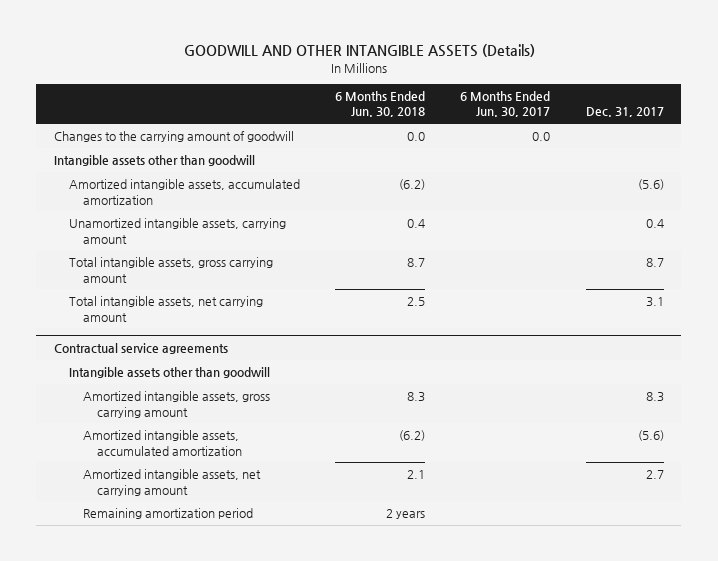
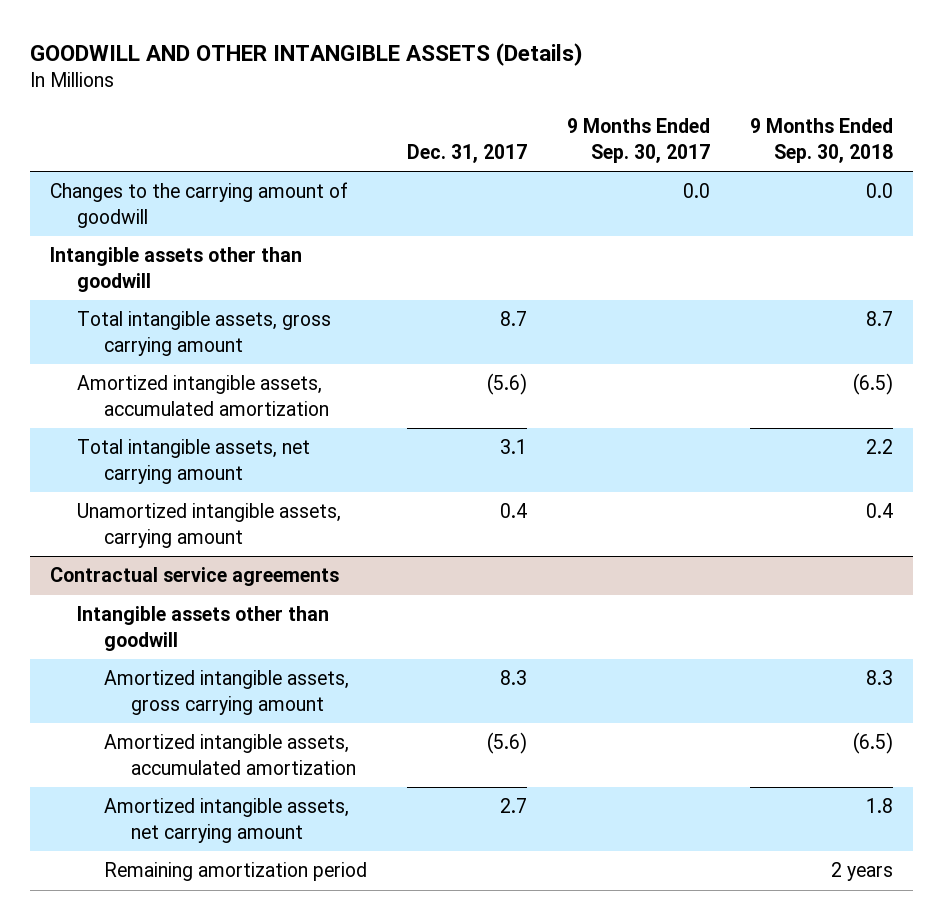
- | 6 Months Ended Jun. 30, 2018 | 6 Months Ended Jun. 30, 2017 | Dec. 31, 2017
+ | Dec. 31, 2017 | 9 Months Ended Sep. 30, 2017 | 9 Months Ended Sep. 30, 2018
moved down: Amortized intangible assets, accumulated amortization | (5.6) | | (6.5)
moved down: Unamortized intangible assets, carrying amount | 0.4 | | 0.4

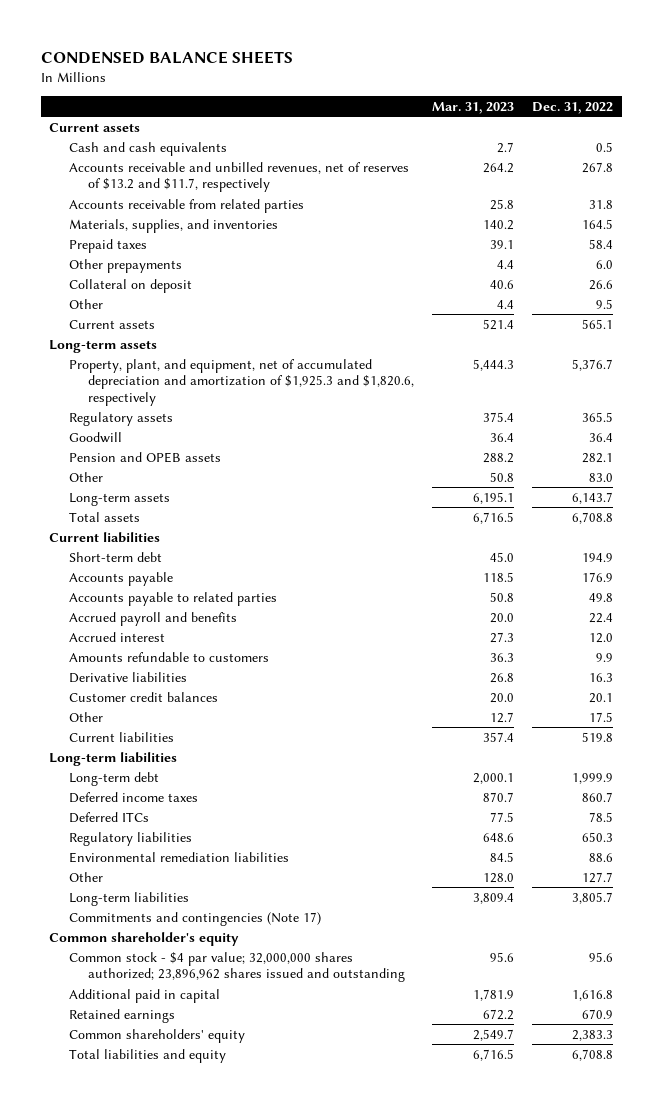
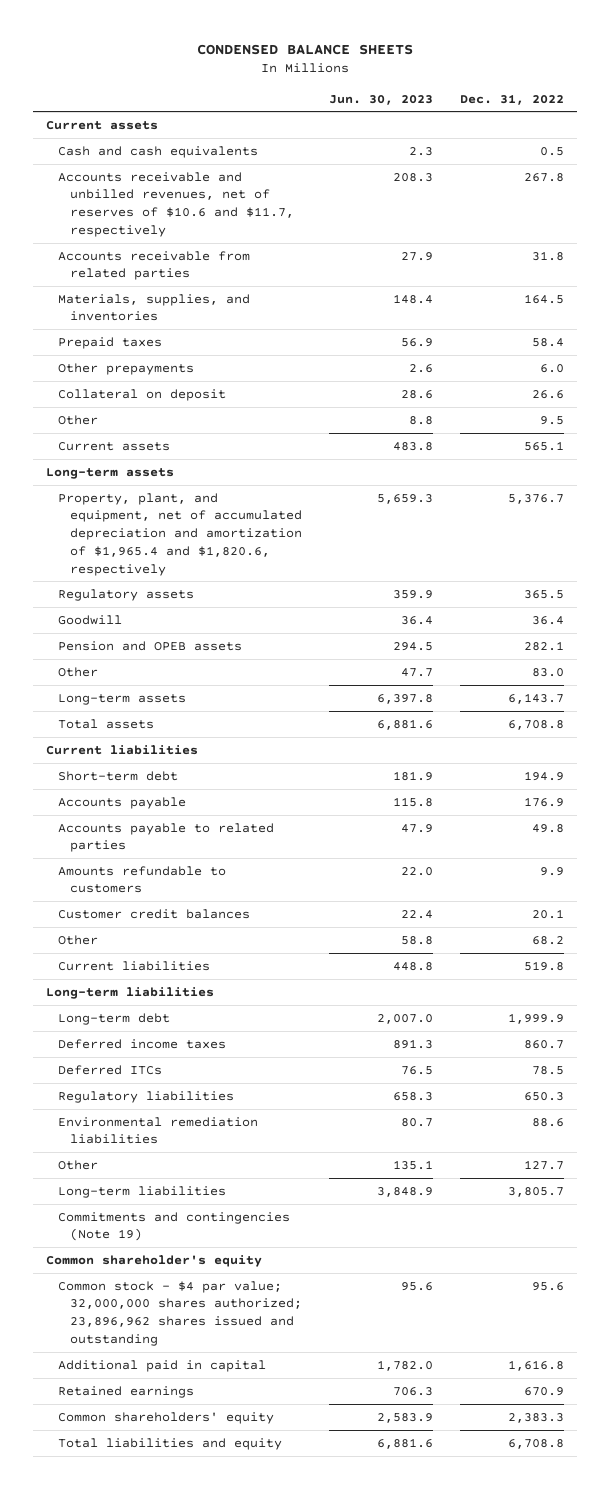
- | Mar. 31, 2023 | Dec. 31, 2022
+ | Jun. 30, 2023 | Dec. 31, 2022
- Accounts receivable and unbilled revenues, net of reserves of $13.2 and $11.7, respectively | 264.2 | 267.8
+ Accounts receivable and unbilled revenues, net of reserves of $10.6 and $11.7, respectively | 208.3 | 267.8
- Property, plant, and equipment, net of accumulated depreciation and amortization of $1,925.3 and $1,820.6, respectively | 5,444.3 | 5,376.7
+ Property, plant, and equipment, net of accumulated depreciation and amortization of $1,965.4 and $1,820.6, respectively | 5,659.3 | 5,376.7
- Accrued payroll and benefits | 20.0 | 22.4
- Accrued interest | 27.3 | 12.0
- Derivative liabilities | 26.8 | 16.3
- Other | 12.7 | 17.5
+ Other | 58.8 | 68.2
- Commitments and contingencies (Note 17)
+ Commitments and contingencies (Note 19)

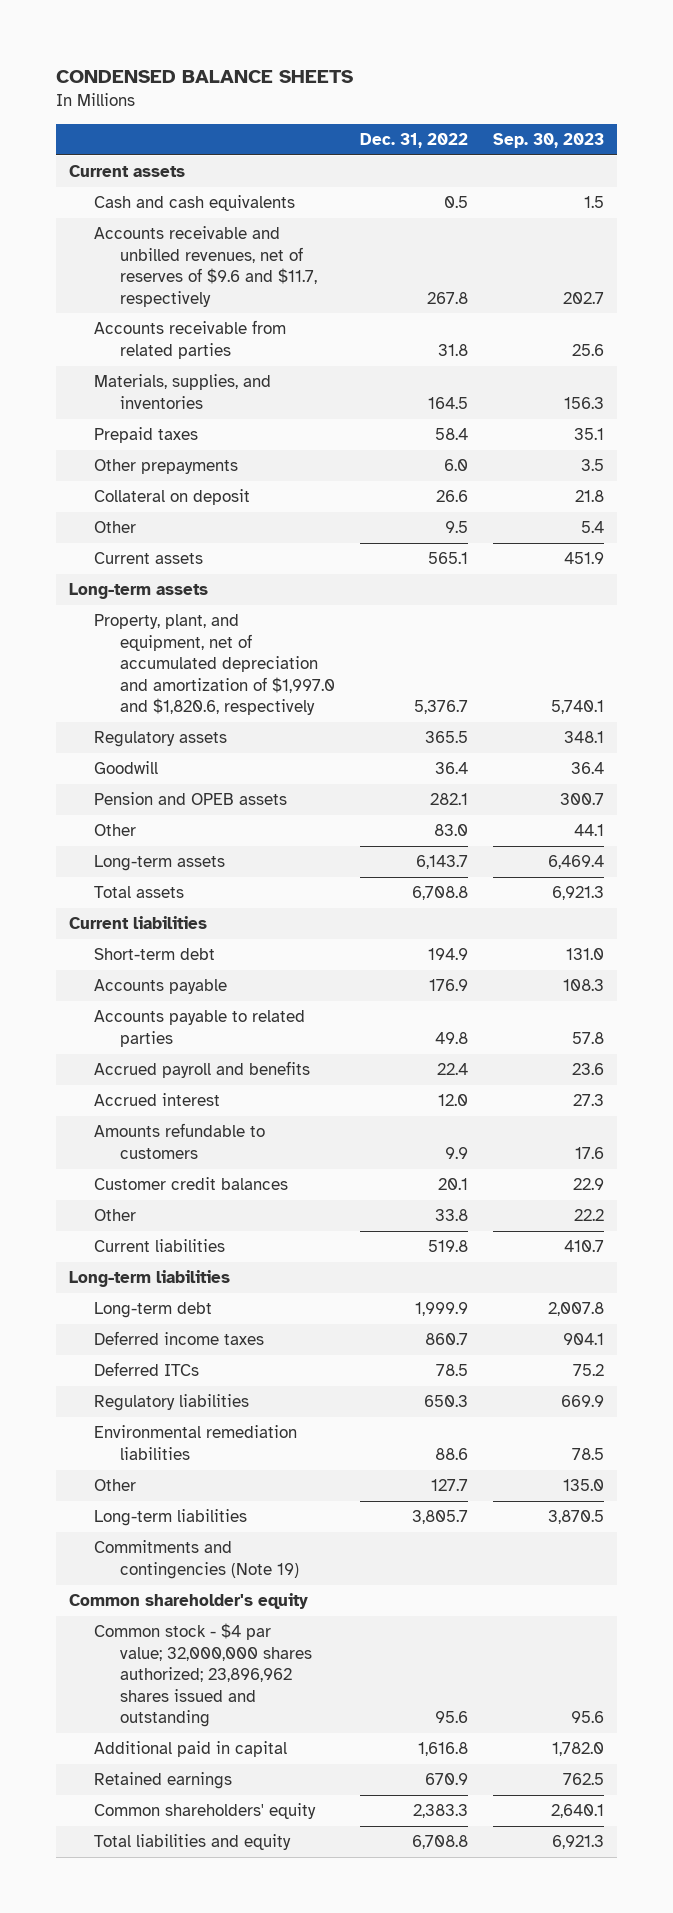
- | Jun. 30, 2023 | Dec. 31, 2022
+ | Dec. 31, 2022 | Sep. 30, 2023
- Accounts receivable and unbilled revenues, net of reserves of $10.6 and $11.7, respectively | 208.3 | 267.8
+ Accounts receivable and unbilled revenues, net of reserves of $9.6 and $11.7, respectively | 267.8 | 202.7
- Property, plant, and equipment, net of accumulated depreciation and amortization of $1,965.4 and $1,820.6, respectively | 5,659.3 | 5,376.7
+ Property, plant, and equipment, net of accumulated depreciation and amortization of $1,997.0 and $1,820.6, respectively | 5,376.7 | 5,740.1
+ Accrued payroll and benefits | 22.4 | 23.6
+ Accrued interest | 12.0 | 27.3
- Other | 58.8 | 68.2
+ Other | 33.8 | 22.2

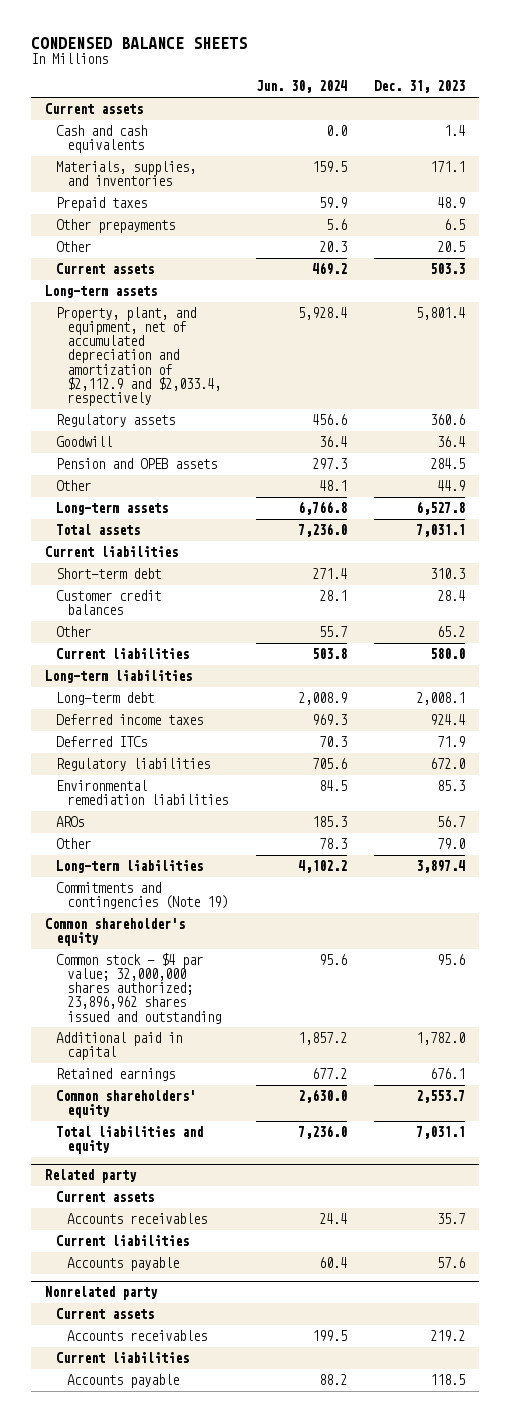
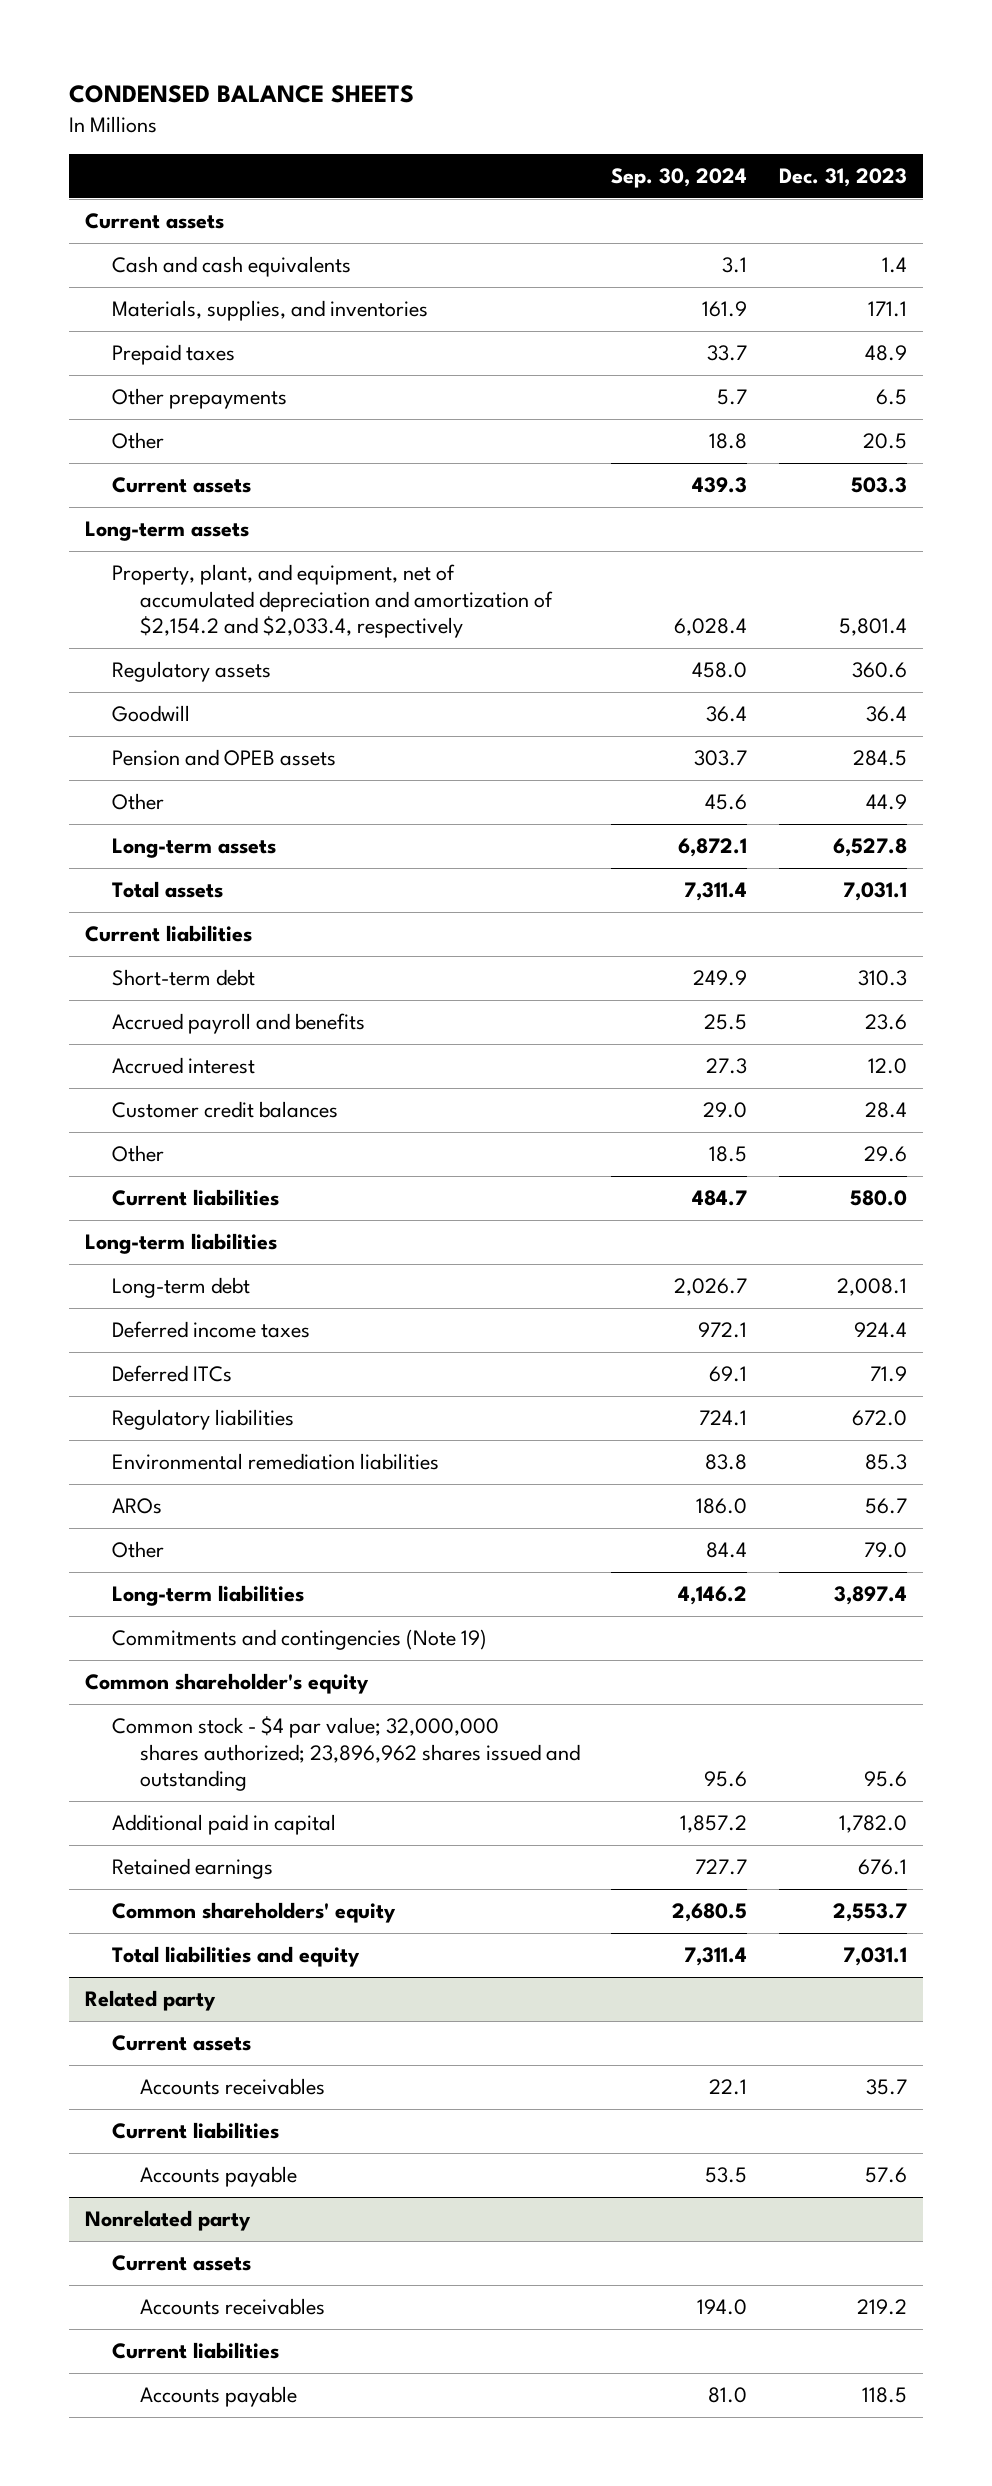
- | Jun. 30, 2024 | Dec. 31, 2023
+ | Sep. 30, 2024 | Dec. 31, 2023
- Property, plant, and equipment, net of accumulated depreciation and amortization of $2,112.9 and $2,033.4, respectively | 5,928.4 | 5,801.4
+ Property, plant, and equipment, net of accumulated depreciation and amortization of $2,154.2 and $2,033.4, respectively | 6,028.4 | 5,801.4
+ Accrued payroll and benefits | 25.5 | 23.6
+ Accrued interest | 27.3 | 12.0
- Other | 55.7 | 65.2
+ Other | 18.5 | 29.6

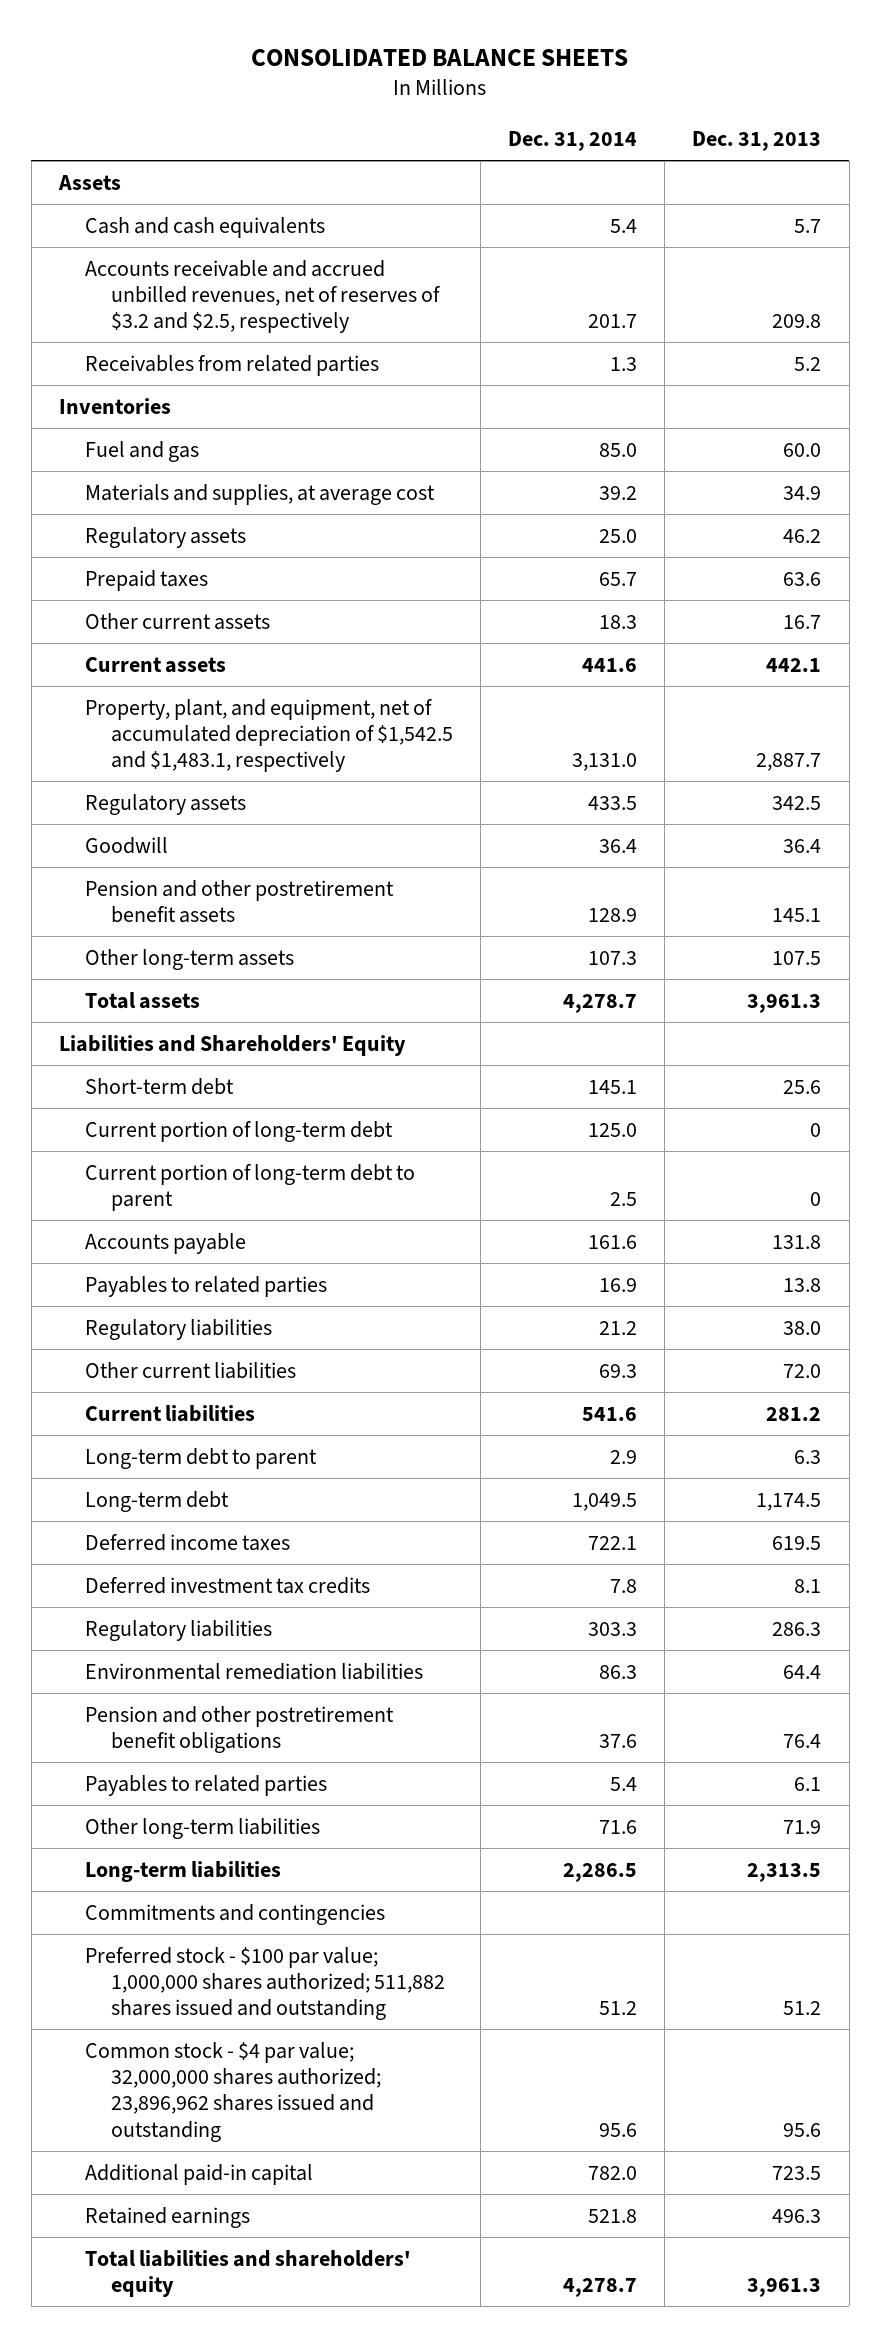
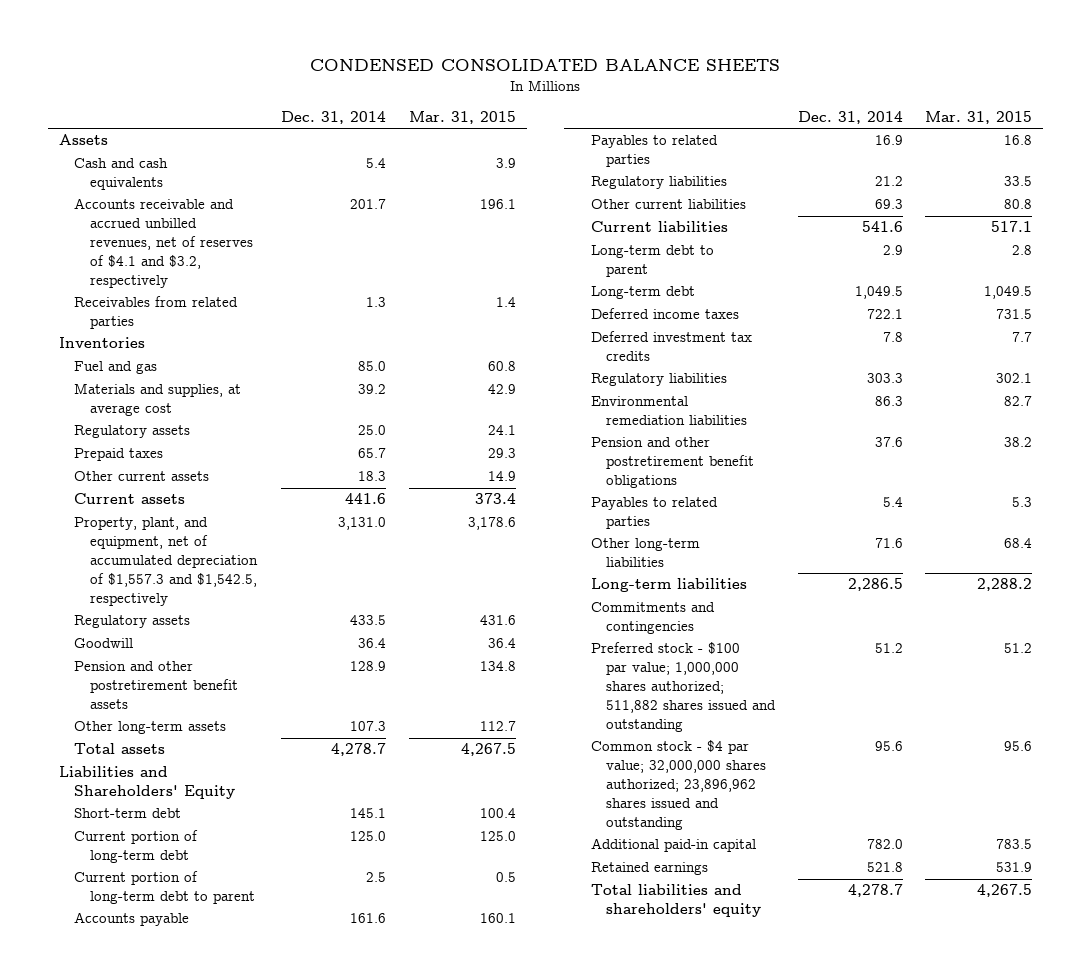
- CONSOLIDATED BALANCE SHEETS
+ CONDENSED CONSOLIDATED BALANCE SHEETS
- | Dec. 31, 2014 | Dec. 31, 2013
+ | Dec. 31, 2014 | Mar. 31, 2015
- Accounts receivable and accrued unbilled revenues, net of reserves of $3.2 and $2.5, respectively | 201.7 | 209.8
+ Accounts receivable and accrued unbilled revenues, net of reserves of $4.1 and $3.2, respectively | 201.7 | 196.1
- Property, plant, and equipment, net of accumulated depreciation of $1,542.5 and $1,483.1, respectively | 3,131.0 | 2,887.7
+ Property, plant, and equipment, net of accumulated depreciation of $1,557.3 and $1,542.5, respectively | 3,131.0 | 3,178.6

